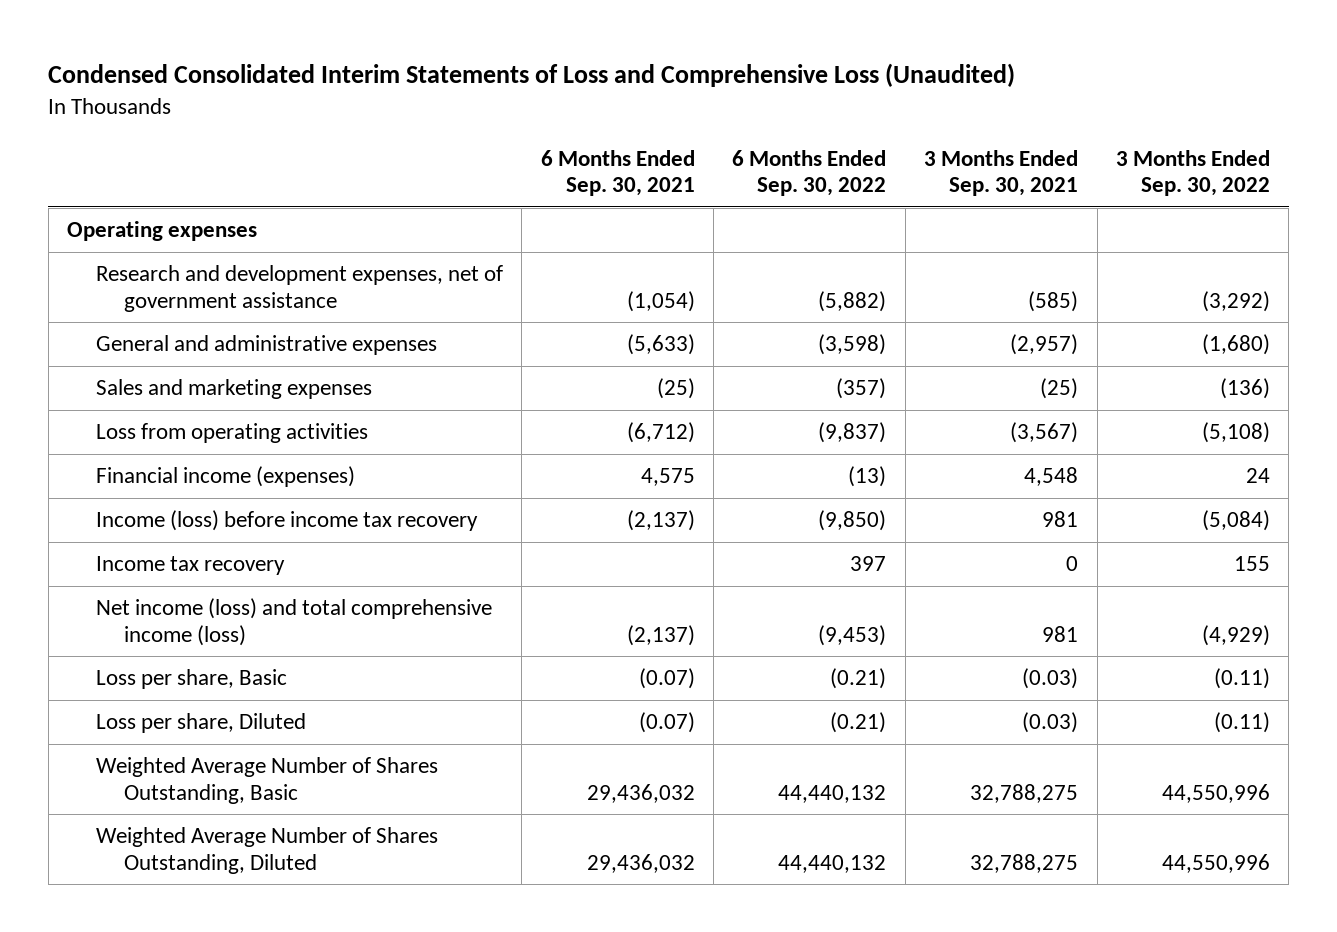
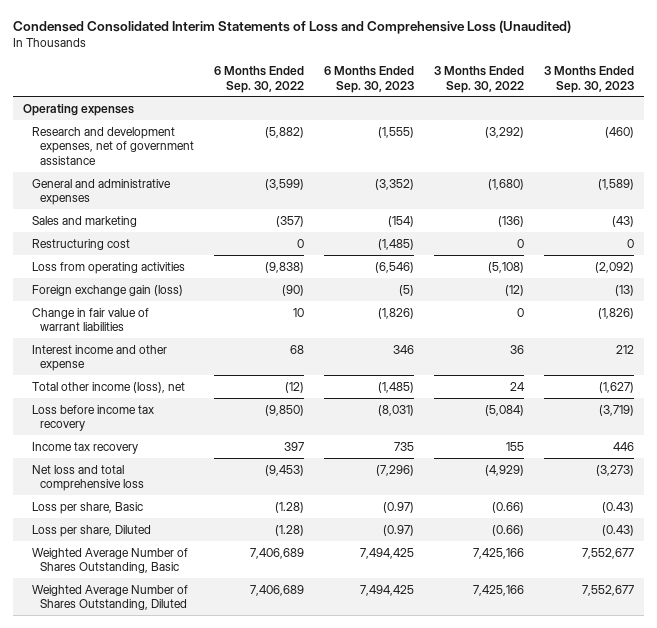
- | 6 Months Ended Sep. 30, 2021 | 6 Months Ended Sep. 30, 2022 | 3 Months Ended Sep. 30, 2021 | 3 Months Ended Sep. 30, 2022
+ | 6 Months Ended Sep. 30, 2022 | 6 Months Ended Sep. 30, 2023 | 3 Months Ended Sep. 30, 2022 | 3 Months Ended Sep. 30, 2023
- General and administrative expenses | (5,633) | (3,598) | (2,957) | (1,680)
- Sales and marketing expenses | (25) | (357) | (25) | (136)
- Loss from operating activities | (6,712) | (9,837) | (3,567) | (5,108)
- Financial income (expenses) | 4,575 | (13) | 4,548 | 24
- Income (loss) before income tax recovery | (2,137) | (9,850) | 981 | (5,084)
+ General and administrative expenses | (3,599) | (3,352) | (1,680) | (1,589)
+ Sales and marketing | (357) | (154) | (136) | (43)
+ Restructuring cost | 0 | (1,485) | 0 | 0
+ Loss from operating activities | (9,838) | (6,546) | (5,108) | (2,092)
+ Foreign exchange gain (loss) | (90) | (5) | (12) | (13)
+ Change in fair value of warrant liabilities | 10 | (1,826) | 0 | (1,826)
+ Interest income and other expense | 68 | 346 | 36 | 212
+ Total other income (loss), net | (12) | (1,485) | 24 | (1,627)
+ Loss before income tax recovery | (9,850) | (8,031) | (5,084) | (3,719)
- Net income (loss) and total comprehensive income (loss) | (2,137) | (9,453) | 981 | (4,929)
- Loss per share, Basic | (0.07) | (0.21) | (0.03) | (0.11)
- Loss per share, Diluted | (0.07) | (0.21) | (0.03) | (0.11)
- Weighted Average Number of Shares Outstanding, Basic | 29,436,032 | 44,440,132 | 32,788,275 | 44,550,996
- Weighted Average Number of Shares Outstanding, Diluted | 29,436,032 | 44,440,132 | 32,788,275 | 44,550,996
+ Net loss and total comprehensive loss | (9,453) | (7,296) | (4,929) | (3,273)
+ Loss per share, Basic | (1.28) | (0.97) | (0.66) | (0.43)
+ Loss per share, Diluted | (1.28) | (0.97) | (0.66) | (0.43)
+ Weighted Average Number of Shares Outstanding, Basic | 7,406,689 | 7,494,425 | 7,425,166 | 7,552,677
+ Weighted Average Number of Shares Outstanding, Diluted | 7,406,689 | 7,494,425 | 7,425,166 | 7,552,677

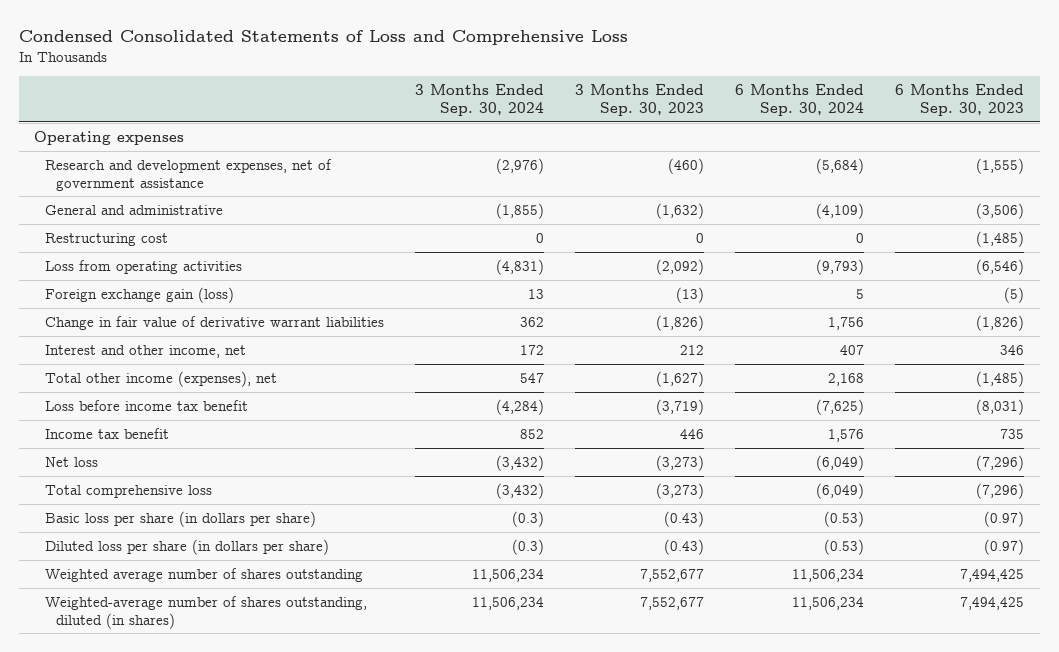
- Condensed Consolidated Interim Statements of Loss and Comprehensive Loss (Unaudited)
+ Condensed Consolidated Statements of Loss and Comprehensive Loss
- | 6 Months Ended Sep. 30, 2022 | 6 Months Ended Sep. 30, 2023 | 3 Months Ended Sep. 30, 2022 | 3 Months Ended Sep. 30, 2023
+ | 3 Months Ended Sep. 30, 2024 | 3 Months Ended Sep. 30, 2023 | 6 Months Ended Sep. 30, 2024 | 6 Months Ended Sep. 30, 2023
- General and administrative expenses | (3,599) | (3,352) | (1,680) | (1,589)
- Sales and marketing | (357) | (154) | (136) | (43)
+ General and administrative | (1,855) | (1,632) | (4,109) | (3,506)
- Change in fair value of warrant liabilities | 10 | (1,826) | 0 | (1,826)
- Interest income and other expense | 68 | 346 | 36 | 212
- Total other income (loss), net | (12) | (1,485) | 24 | (1,627)
- Loss before income tax recovery | (9,850) | (8,031) | (5,084) | (3,719)
- Income tax recovery | 397 | 735 | 155 | 446
- Net loss and total comprehensive loss | (9,453) | (7,296) | (4,929) | (3,273)
- Loss per share, Basic | (1.28) | (0.97) | (0.66) | (0.43)
- Loss per share, Diluted | (1.28) | (0.97) | (0.66) | (0.43)
- Weighted Average Number of Shares Outstanding, Basic | 7,406,689 | 7,494,425 | 7,425,166 | 7,552,677
- Weighted Average Number of Shares Outstanding, Diluted | 7,406,689 | 7,494,425 | 7,425,166 | 7,552,677
+ Change in fair value of derivative warrant liabilities | 362 | (1,826) | 1,756 | (1,826)
+ Interest and other income, net | 172 | 212 | 407 | 346
+ Total other income (expenses), net | 547 | (1,627) | 2,168 | (1,485)
+ Loss before income tax benefit | (4,284) | (3,719) | (7,625) | (8,031)
+ Income tax benefit | 852 | 446 | 1,576 | 735
+ Net loss | (3,432) | (3,273) | (6,049) | (7,296)
+ Total comprehensive loss | (3,432) | (3,273) | (6,049) | (7,296)
+ Basic loss per share (in dollars per share) | (0.3) | (0.43) | (0.53) | (0.97)
+ Diluted loss per share (in dollars per share) | (0.3) | (0.43) | (0.53) | (0.97)
+ Weighted average number of shares outstanding | 11,506,234 | 7,552,677 | 11,506,234 | 7,494,425
+ Weighted-average number of shares outstanding, diluted (in shares) | 11,506,234 | 7,552,677 | 11,506,234 | 7,494,425

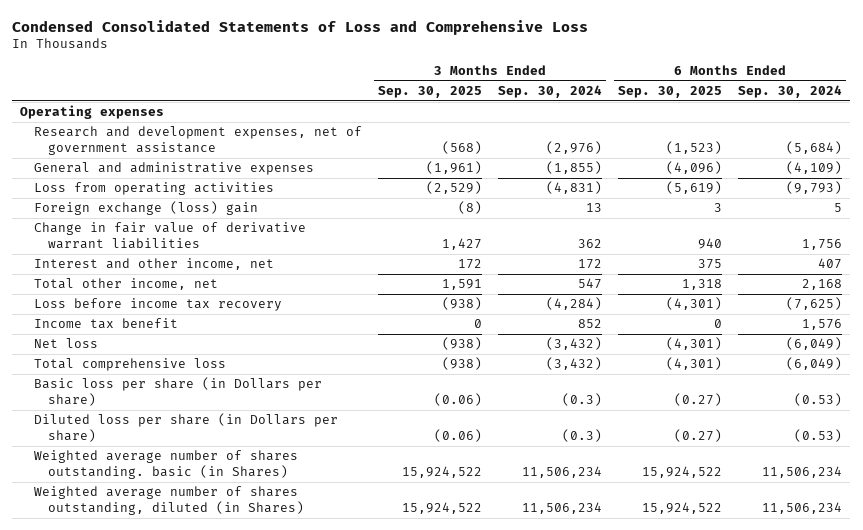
- | 3 Months Ended Sep. 30, 2024 | 3 Months Ended Sep. 30, 2023 | 6 Months Ended Sep. 30, 2024 | 6 Months Ended Sep. 30, 2023
+ | 3 Months Ended Sep. 30, 2025 | 3 Months Ended Sep. 30, 2024 | 6 Months Ended Sep. 30, 2025 | 6 Months Ended Sep. 30, 2024
- General and administrative | (1,855) | (1,632) | (4,109) | (3,506)
- Restructuring cost | 0 | 0 | 0 | (1,485)
+ General and administrative expenses | (1,961) | (1,855) | (4,096) | (4,109)
- Foreign exchange gain (loss) | 13 | (13) | 5 | (5)
+ Foreign exchange (loss) gain | (8) | 13 | 3 | 5
- Total other income (expenses), net | 547 | (1,627) | 2,168 | (1,485)
- Loss before income tax benefit | (4,284) | (3,719) | (7,625) | (8,031)
+ Total other income, net | 1,591 | 547 | 1,318 | 2,168
+ Loss before income tax recovery | (938) | (4,284) | (4,301) | (7,625)
- Basic loss per share (in dollars per share) | (0.3) | (0.43) | (0.53) | (0.97)
- Diluted loss per share (in dollars per share) | (0.3) | (0.43) | (0.53) | (0.97)
- Weighted average number of shares outstanding | 11,506,234 | 7,552,677 | 11,506,234 | 7,494,425
- Weighted-average number of shares outstanding, diluted (in shares) | 11,506,234 | 7,552,677 | 11,506,234 | 7,494,425
+ Basic loss per share (in Dollars per share) | (0.06) | (0.3) | (0.27) | (0.53)
+ Diluted loss per share (in Dollars per share) | (0.06) | (0.3) | (0.27) | (0.53)
+ Weighted average number of shares outstanding. basic (in Shares) | 15,924,522 | 11,506,234 | 15,924,522 | 11,506,234
+ Weighted average number of shares outstanding, diluted (in Shares) | 15,924,522 | 11,506,234 | 15,924,522 | 11,506,234

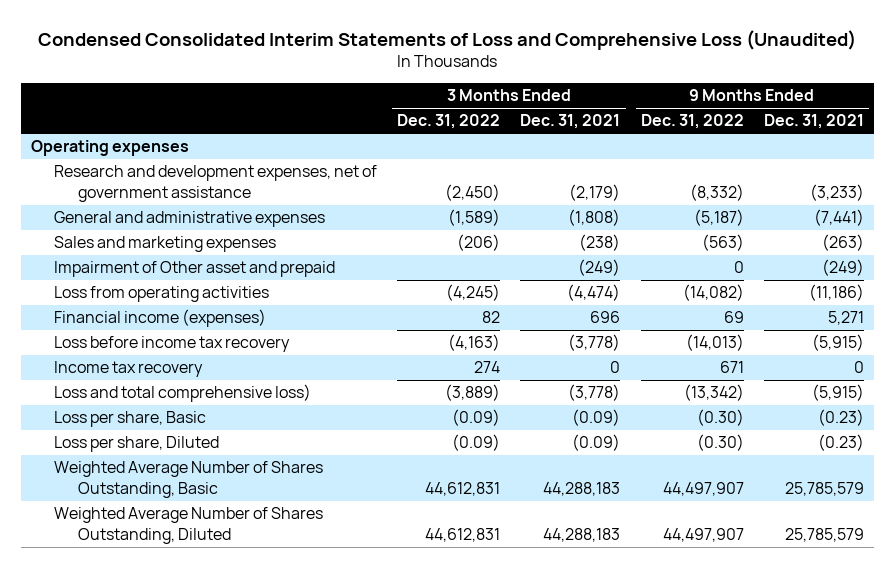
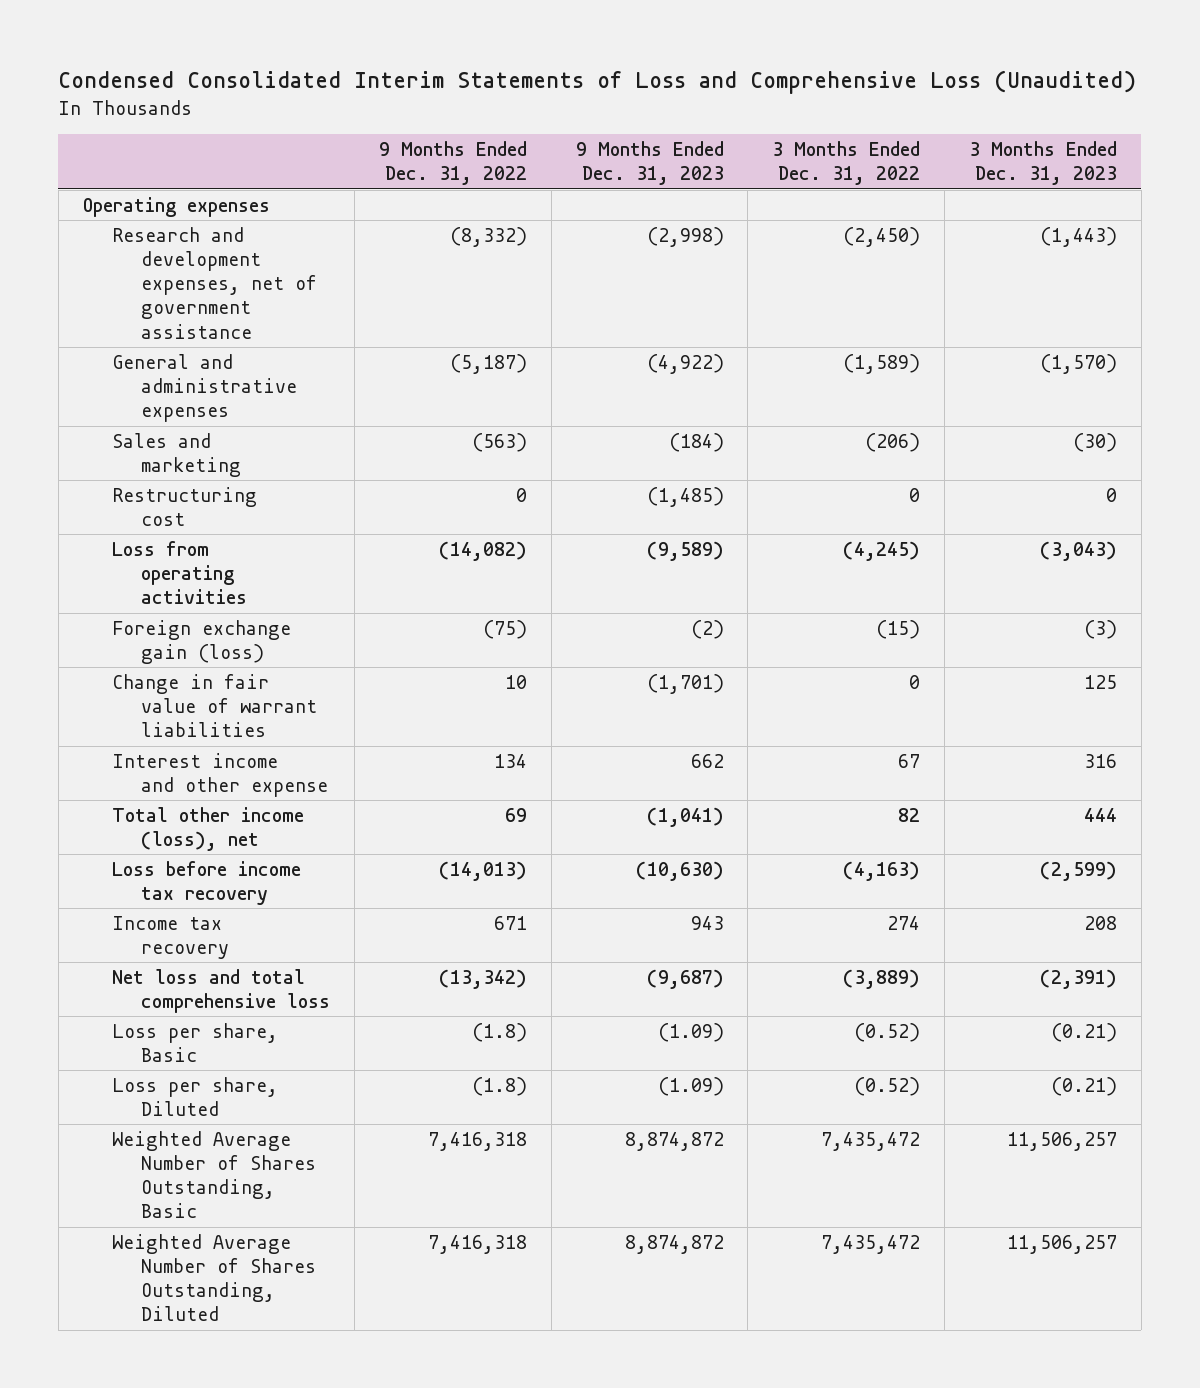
- | 3 Months Ended Dec. 31, 2022 | 3 Months Ended Dec. 31, 2021 | 9 Months Ended Dec. 31, 2022 | 9 Months Ended Dec. 31, 2021
+ | 9 Months Ended Dec. 31, 2022 | 9 Months Ended Dec. 31, 2023 | 3 Months Ended Dec. 31, 2022 | 3 Months Ended Dec. 31, 2023
- Sales and marketing expenses | (206) | (238) | (563) | (263)
- Impairment of Other asset and prepaid | | (249) | 0 | (249)
+ Sales and marketing | (563) | (184) | (206) | (30)
+ Restructuring cost | 0 | (1,485) | 0 | 0
- Financial income (expenses) | 82 | 696 | 69 | 5,271
+ Foreign exchange gain (loss) | (75) | (2) | (15) | (3)
+ Change in fair value of warrant liabilities | 10 | (1,701) | 0 | 125
+ Interest income and other expense | 134 | 662 | 67 | 316
+ Total other income (loss), net | 69 | (1,041) | 82 | 444
- Loss and total comprehensive loss) | (3,889) | (3,778) | (13,342) | (5,915)
- Loss per share, Basic | (0.09) | (0.09) | (0.30) | (0.23)
- Loss per share, Diluted | (0.09) | (0.09) | (0.30) | (0.23)
- Weighted Average Number of Shares Outstanding, Basic | 44,612,831 | 44,288,183 | 44,497,907 | 25,785,579
- Weighted Average Number of Shares Outstanding, Diluted | 44,612,831 | 44,288,183 | 44,497,907 | 25,785,579
+ Net loss and total comprehensive loss | (13,342) | (9,687) | (3,889) | (2,391)
+ Loss per share, Basic | (1.8) | (1.09) | (0.52) | (0.21)
+ Loss per share, Diluted | (1.8) | (1.09) | (0.52) | (0.21)
+ Weighted Average Number of Shares Outstanding, Basic | 7,416,318 | 8,874,872 | 7,435,472 | 11,506,257
+ Weighted Average Number of Shares Outstanding, Diluted | 7,416,318 | 8,874,872 | 7,435,472 | 11,506,257

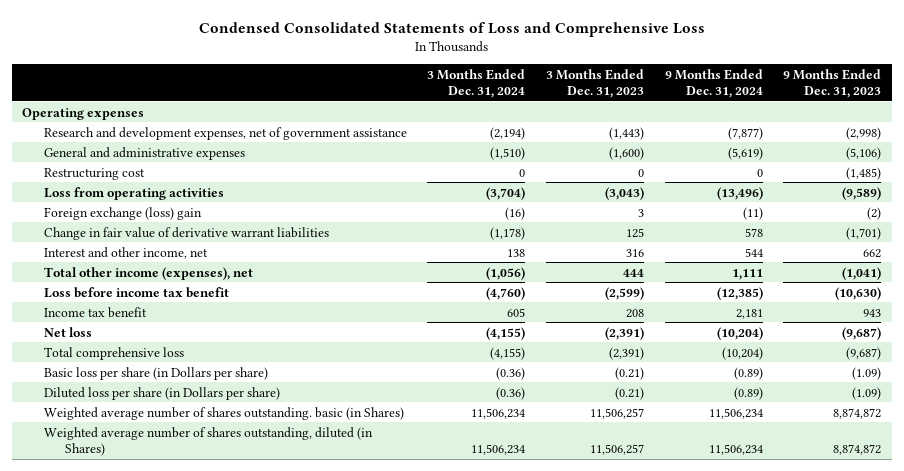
- Condensed Consolidated Interim Statements of Loss and Comprehensive Loss (Unaudited)
+ Condensed Consolidated Statements of Loss and Comprehensive Loss
- | 9 Months Ended Dec. 31, 2022 | 9 Months Ended Dec. 31, 2023 | 3 Months Ended Dec. 31, 2022 | 3 Months Ended Dec. 31, 2023
+ | 3 Months Ended Dec. 31, 2024 | 3 Months Ended Dec. 31, 2023 | 9 Months Ended Dec. 31, 2024 | 9 Months Ended Dec. 31, 2023
- General and administrative expenses | (5,187) | (4,922) | (1,589) | (1,570)
- Sales and marketing | (563) | (184) | (206) | (30)
+ General and administrative expenses | (1,510) | (1,600) | (5,619) | (5,106)
- Foreign exchange gain (loss) | (75) | (2) | (15) | (3)
- Change in fair value of warrant liabilities | 10 | (1,701) | 0 | 125
- Interest income and other expense | 134 | 662 | 67 | 316
- Total other income (loss), net | 69 | (1,041) | 82 | 444
- Loss before income tax recovery | (14,013) | (10,630) | (4,163) | (2,599)
- Income tax recovery | 671 | 943 | 274 | 208
- Net loss and total comprehensive loss | (13,342) | (9,687) | (3,889) | (2,391)
- Loss per share, Basic | (1.8) | (1.09) | (0.52) | (0.21)
- Loss per share, Diluted | (1.8) | (1.09) | (0.52) | (0.21)
- Weighted Average Number of Shares Outstanding, Basic | 7,416,318 | 8,874,872 | 7,435,472 | 11,506,257
- Weighted Average Number of Shares Outstanding, Diluted | 7,416,318 | 8,874,872 | 7,435,472 | 11,506,257
+ Foreign exchange (loss) gain | (16) | 3 | (11) | (2)
+ Change in fair value of derivative warrant liabilities | (1,178) | 125 | 578 | (1,701)
+ Interest and other income, net | 138 | 316 | 544 | 662
+ Total other income (expenses), net | (1,056) | 444 | 1,111 | (1,041)
+ Loss before income tax benefit | (4,760) | (2,599) | (12,385) | (10,630)
+ Income tax benefit | 605 | 208 | 2,181 | 943
+ Net loss | (4,155) | (2,391) | (10,204) | (9,687)
+ Total comprehensive loss | (4,155) | (2,391) | (10,204) | (9,687)
+ Basic loss per share (in Dollars per share) | (0.36) | (0.21) | (0.89) | (1.09)
+ Diluted loss per share (in Dollars per share) | (0.36) | (0.21) | (0.89) | (1.09)
+ Weighted average number of shares outstanding. basic (in Shares) | 11,506,234 | 11,506,257 | 11,506,234 | 8,874,872
+ Weighted average number of shares outstanding, diluted (in Shares) | 11,506,234 | 11,506,257 | 11,506,234 | 8,874,872

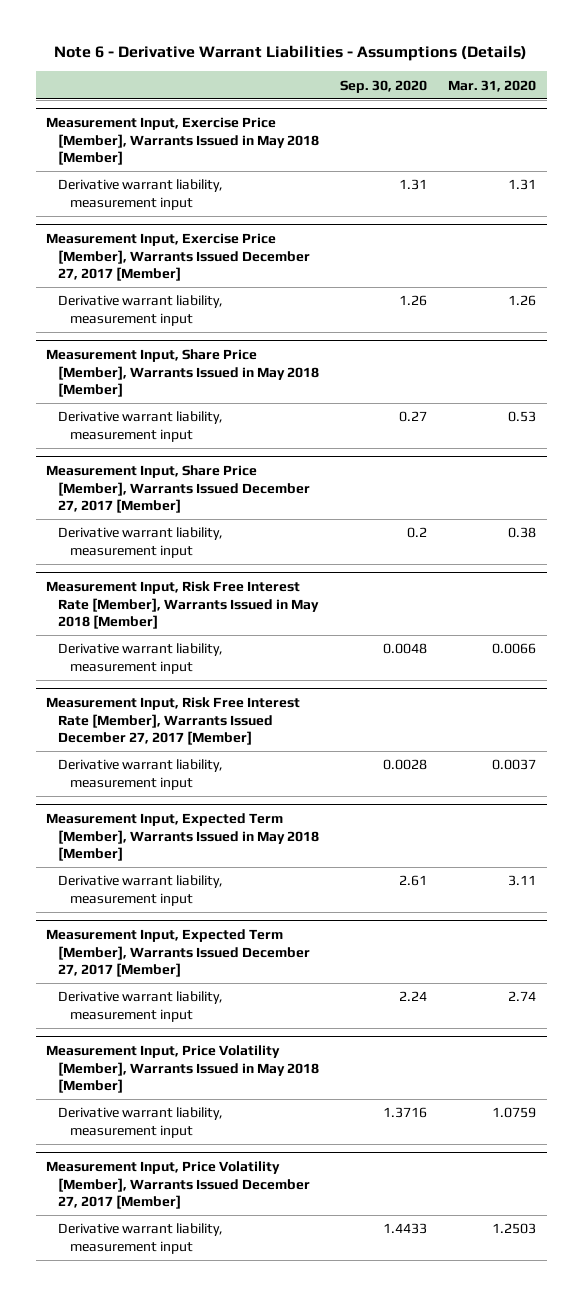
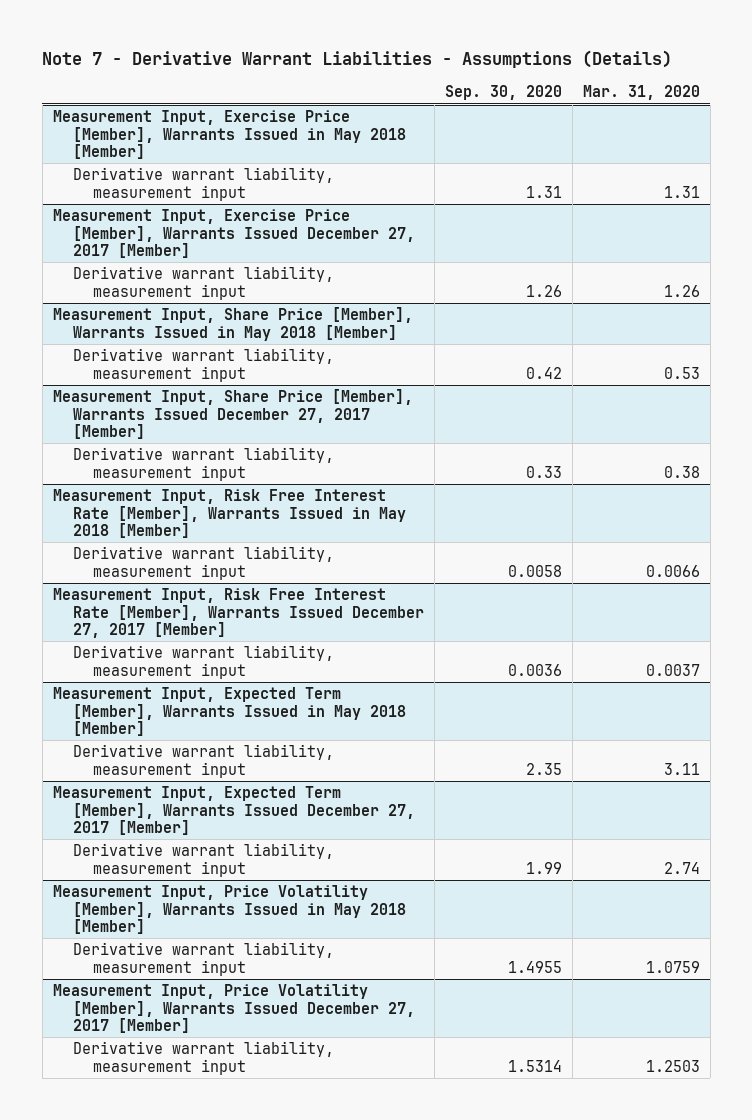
- Note 6 - Derivative Warrant Liabilities - Assumptions (Details)
+ Note 7 - Derivative Warrant Liabilities - Assumptions (Details)
@ Measurement Input, Share Price [Member], Warrants Issued in May 2018 [Member]
- Derivative warrant liability, measurement input | 0.27 | 0.53
+ Derivative warrant liability, measurement input | 0.42 | 0.53
@ Measurement Input, Share Price [Member], Warrants Issued December 27, 2017 [Member]
- Derivative warrant liability, measurement input | 0.2 | 0.38
+ Derivative warrant liability, measurement input | 0.33 | 0.38
@ Measurement Input, Risk Free Interest Rate [Member], Warrants Issued in May 2018 [Member]
- Derivative warrant liability, measurement input | 0.0048 | 0.0066
+ Derivative warrant liability, measurement input | 0.0058 | 0.0066
@ Measurement Input, Risk Free Interest Rate [Member], Warrants Issued December 27, 2017 [Member]
- Derivative warrant liability, measurement input | 0.0028 | 0.0037
+ Derivative warrant liability, measurement input | 0.0036 | 0.0037
@ Measurement Input, Expected Term [Member], Warrants Issued in May 2018 [Member]
- Derivative warrant liability, measurement input | 2.61 | 3.11
+ Derivative warrant liability, measurement input | 2.35 | 3.11
@ Measurement Input, Expected Term [Member], Warrants Issued December 27, 2017 [Member]
- Derivative warrant liability, measurement input | 2.24 | 2.74
+ Derivative warrant liability, measurement input | 1.99 | 2.74
@ Measurement Input, Price Volatility [Member], Warrants Issued in May 2018 [Member]
- Derivative warrant liability, measurement input | 1.3716 | 1.0759
+ Derivative warrant liability, measurement input | 1.4955 | 1.0759
@ Measurement Input, Price Volatility [Member], Warrants Issued December 27, 2017 [Member]
- Derivative warrant liability, measurement input | 1.4433 | 1.2503
+ Derivative warrant liability, measurement input | 1.5314 | 1.2503

